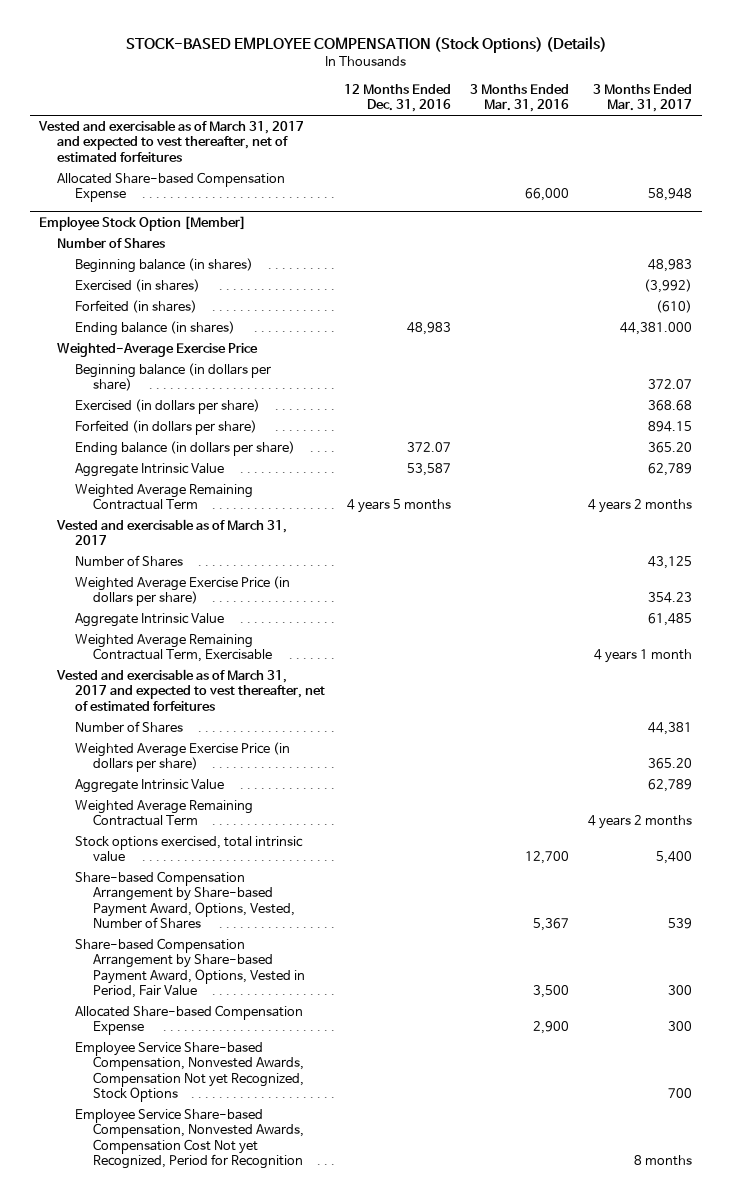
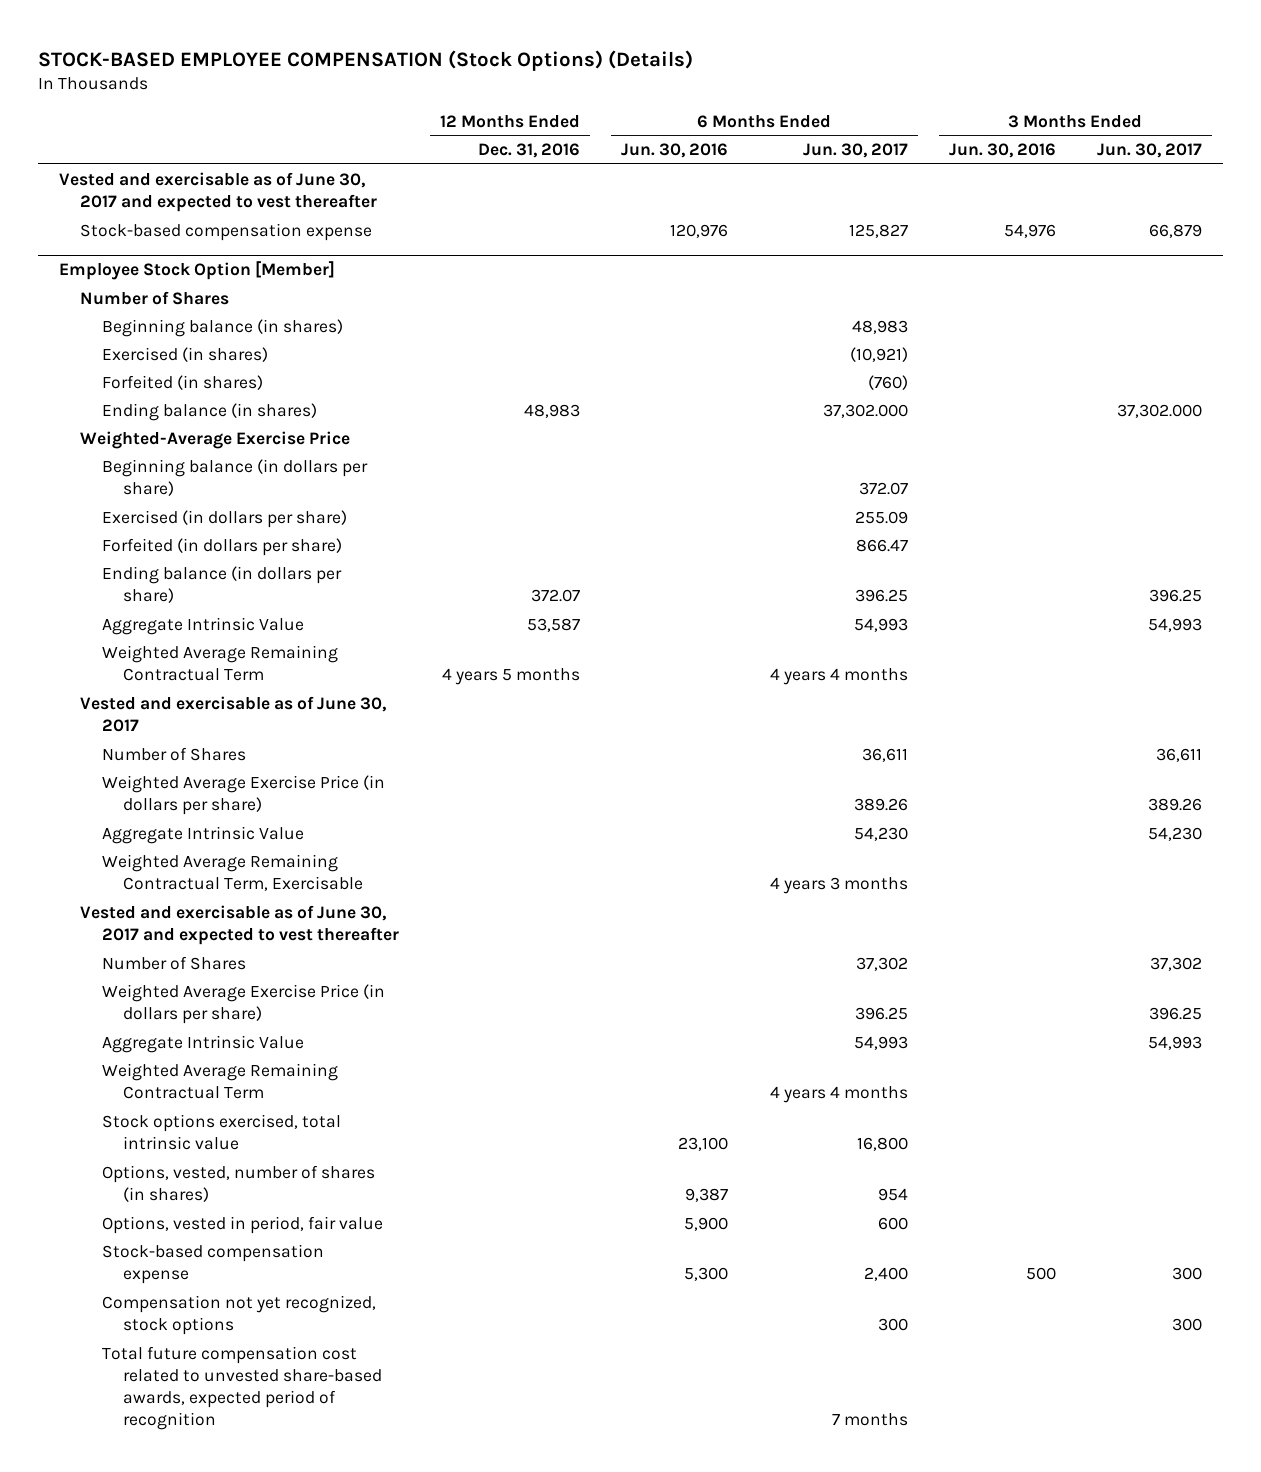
- | 12 Months Ended Dec. 31, 2016 | 3 Months Ended Mar. 31, 2016 | 3 Months Ended Mar. 31, 2017
+ | 12 Months Ended Dec. 31, 2016 | 6 Months Ended Jun. 30, 2016 | 6 Months Ended Jun. 30, 2017 | 3 Months Ended Jun. 30, 2016 | 3 Months Ended Jun. 30, 2017
- Vested and exercisable as of March 31, 2017 and expected to vest thereafter, net of estimated forfeitures
- Allocated Share-based Compensation Expense | | 66,000 | 58,948
+ Vested and exercisable as of June 30, 2017 and expected to vest thereafter
+ Stock-based compensation expense | | 120,976 | 125,827 | 54,976 | 66,879
@ Employee Stock Option [Member]
- Vested and exercisable as of March 31, 2017
+ Vested and exercisable as of June 30, 2017
- Vested and exercisable as of March 31, 2017 and expected to vest thereafter, net of estimated forfeitures
+ Vested and exercisable as of June 30, 2017 and expected to vest thereafter
- Share-based Compensation Arrangement by Share-based Payment Award, Options, Vested, Number of Shares | | 5,367 | 539
- Share-based Compensation Arrangement by Share-based Payment Award, Options, Vested in Period, Fair Value | | 3,500 | 300
- Allocated Share-based Compensation Expense | | 2,900 | 300
- Employee Service Share-based Compensation, Nonvested Awards, Compensation Not yet Recognized, Stock Options | | | 700
- Employee Service Share-based Compensation, Nonvested Awards, Compensation Cost Not yet Recognized, Period for Recognition | | | 8 months
+ Options, vested, number of shares (in shares) | | 9,387 | 954 | |
+ Options, vested in period, fair value | | 5,900 | 600 | |
+ Stock-based compensation expense | | 5,300 | 2,400 | 500 | 300
+ Compensation not yet recognized, stock options | | | 300 | | 300
+ Total future compensation cost related to unvested share-based awards, expected period of recognition | | | 7 months | |

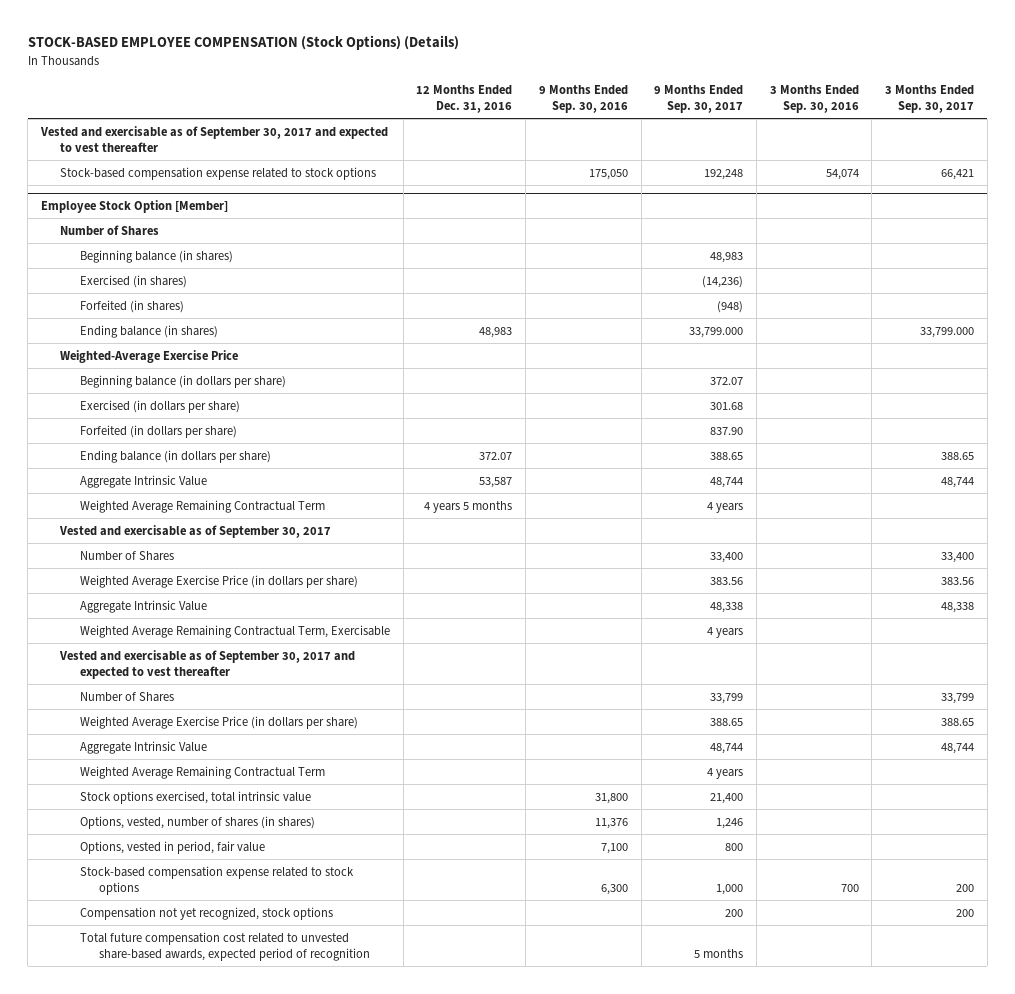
- | 12 Months Ended Dec. 31, 2016 | 6 Months Ended Jun. 30, 2016 | 6 Months Ended Jun. 30, 2017 | 3 Months Ended Jun. 30, 2016 | 3 Months Ended Jun. 30, 2017
+ | 12 Months Ended Dec. 31, 2016 | 9 Months Ended Sep. 30, 2016 | 9 Months Ended Sep. 30, 2017 | 3 Months Ended Sep. 30, 2016 | 3 Months Ended Sep. 30, 2017
- Vested and exercisable as of June 30, 2017 and expected to vest thereafter
- Stock-based compensation expense | | 120,976 | 125,827 | 54,976 | 66,879
+ Vested and exercisable as of September 30, 2017 and expected to vest thereafter
+ Stock-based compensation expense related to stock options | | 175,050 | 192,248 | 54,074 | 66,421
@ Employee Stock Option [Member]
- Vested and exercisable as of June 30, 2017
+ Vested and exercisable as of September 30, 2017
- Vested and exercisable as of June 30, 2017 and expected to vest thereafter
+ Vested and exercisable as of September 30, 2017 and expected to vest thereafter
- Stock-based compensation expense | | 5,300 | 2,400 | 500 | 300
+ Stock-based compensation expense related to stock options | | 6,300 | 1,000 | 700 | 200

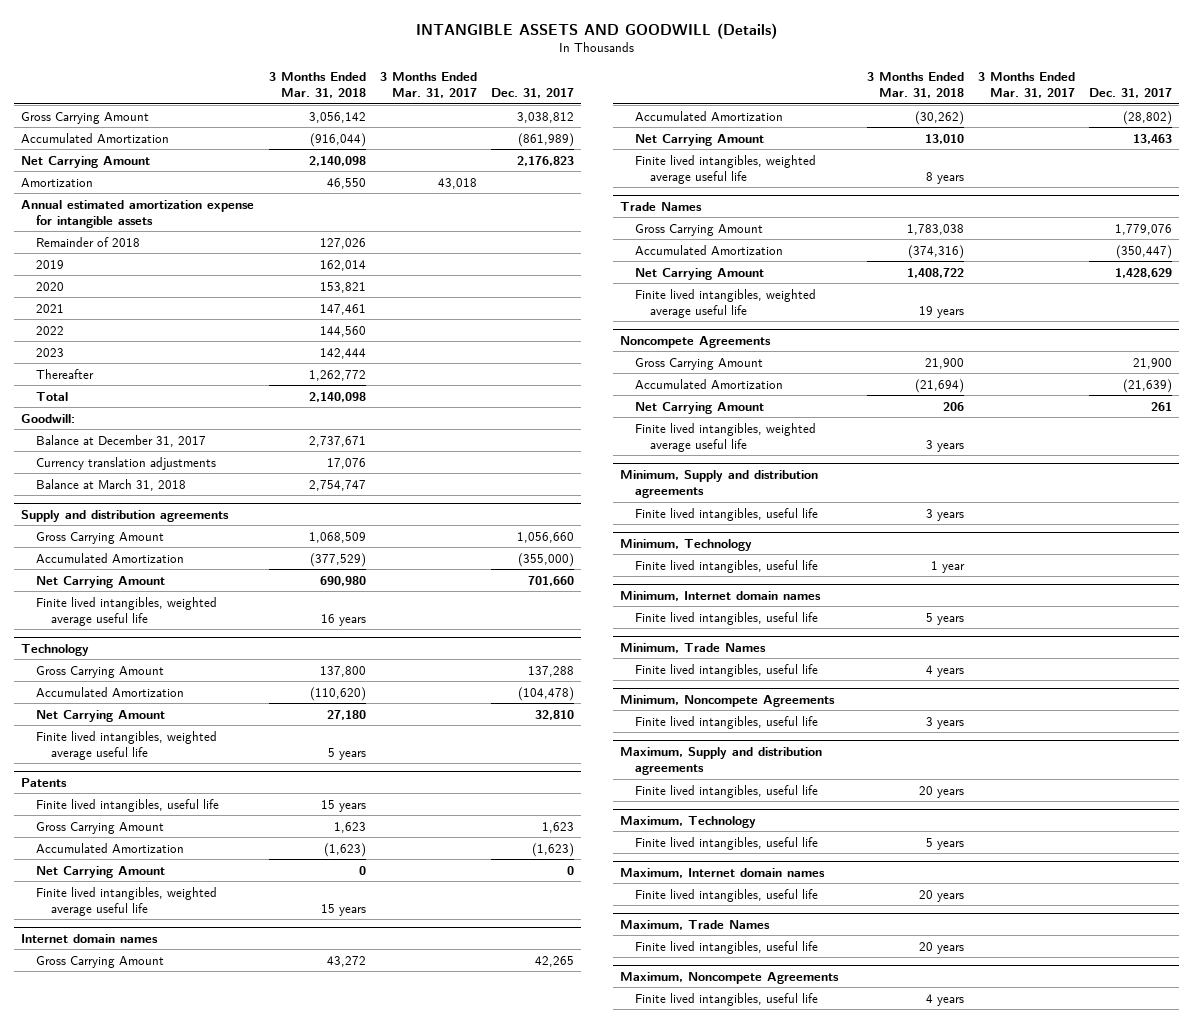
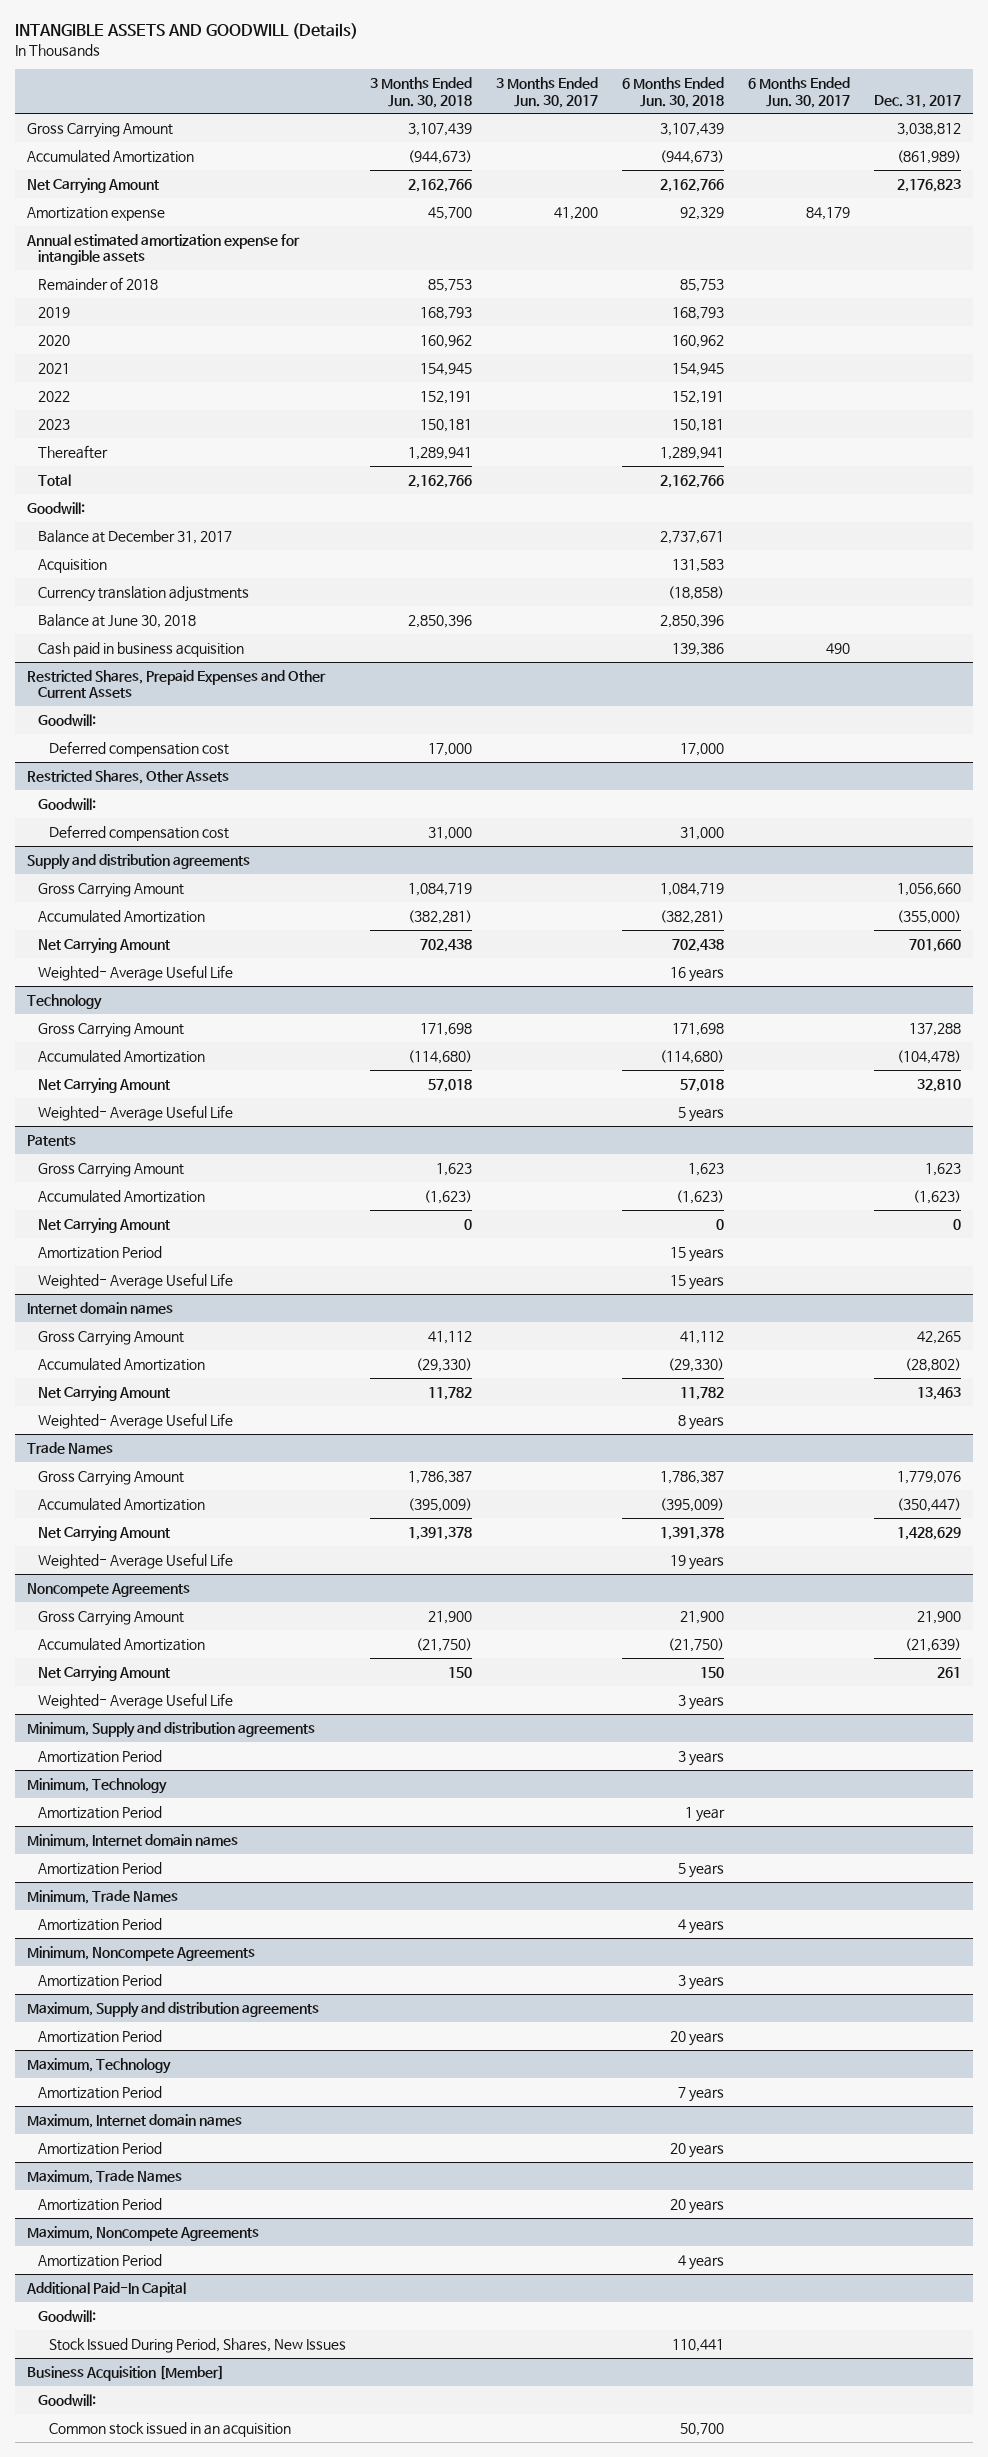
- | 3 Months Ended Mar. 31, 2018 | 3 Months Ended Mar. 31, 2017 | Dec. 31, 2017
+ | 3 Months Ended Jun. 30, 2018 | 3 Months Ended Jun. 30, 2017 | 6 Months Ended Jun. 30, 2018 | 6 Months Ended Jun. 30, 2017 | Dec. 31, 2017
- Amortization | 46,550 | 43,018 |
+ Amortization expense | 45,700 | 41,200 | 92,329 | 84,179 |
+ Acquisition | | | 131,583 | |
- Balance at March 31, 2018 | 2,754,747 | |
+ Balance at June 30, 2018 | 2,850,396 | | 2,850,396 | |
+ Cash paid in business acquisition | | | 139,386 | 490 |
+ Restricted Shares, Prepaid Expenses and Other Current Assets
+ Goodwill:
+ Deferred compensation cost | 17,000 | | 17,000 | |
+ Restricted Shares, Other Assets
+ Goodwill:
+ Deferred compensation cost | 31,000 | | 31,000 | |
@ Supply and distribution agreements
- Finite lived intangibles, weighted average useful life | 16 years | |
+ Weighted- Average Useful Life | | | 16 years | |
@ Technology
- Finite lived intangibles, weighted average useful life | 5 years | |
+ Weighted- Average Useful Life | | | 5 years | |
@ Patents
- Finite lived intangibles, useful life | 15 years | |
- Finite lived intangibles, weighted average useful life | 15 years | |
+ Amortization Period | | | 15 years | |
+ Weighted- Average Useful Life | | | 15 years | |
@ Internet domain names
- Finite lived intangibles, weighted average useful life | 8 years | |
+ Weighted- Average Useful Life | | | 8 years | |
@ Trade Names
- Finite lived intangibles, weighted average useful life | 19 years | |
+ Weighted- Average Useful Life | | | 19 years | |
@ Noncompete Agreements
- Finite lived intangibles, weighted average useful life | 3 years | |
+ Weighted- Average Useful Life | | | 3 years | |
@ Minimum, Supply and distribution agreements
- Finite lived intangibles, useful life | 3 years | |
+ Amortization Period | | | 3 years | |
@ Minimum, Technology
- Finite lived intangibles, useful life | 1 year | |
+ Amortization Period | | | 1 year | |
@ Minimum, Internet domain names
- Finite lived intangibles, useful life | 5 years | |
+ Amortization Period | | | 5 years | |
@ Minimum, Trade Names
- Finite lived intangibles, useful life | 4 years | |
+ Amortization Period | | | 4 years | |
@ Minimum, Noncompete Agreements
- Finite lived intangibles, useful life | 3 years | |
+ Amortization Period | | | 3 years | |
@ Maximum, Supply and distribution agreements
- Finite lived intangibles, useful life | 20 years | |
+ Amortization Period | | | 20 years | |
@ Maximum, Technology
- Finite lived intangibles, useful life | 5 years | |
+ Amortization Period | | | 7 years | |
@ Maximum, Internet domain names
- Finite lived intangibles, useful life | 20 years | |
+ Amortization Period | | | 20 years | |
@ Maximum, Trade Names
- Finite lived intangibles, useful life | 20 years | |
+ Amortization Period | | | 20 years | |
@ Maximum, Noncompete Agreements
- Finite lived intangibles, useful life | 4 years | |
+ Amortization Period | | | 4 years | |
+ Additional Paid-In Capital
+ Goodwill:
+ Stock Issued During Period, Shares, New Issues | | | 110,441 | |
+ Business Acquisition [Member]
+ Goodwill:
+ Common stock issued in an acquisition | | | 50,700 | |

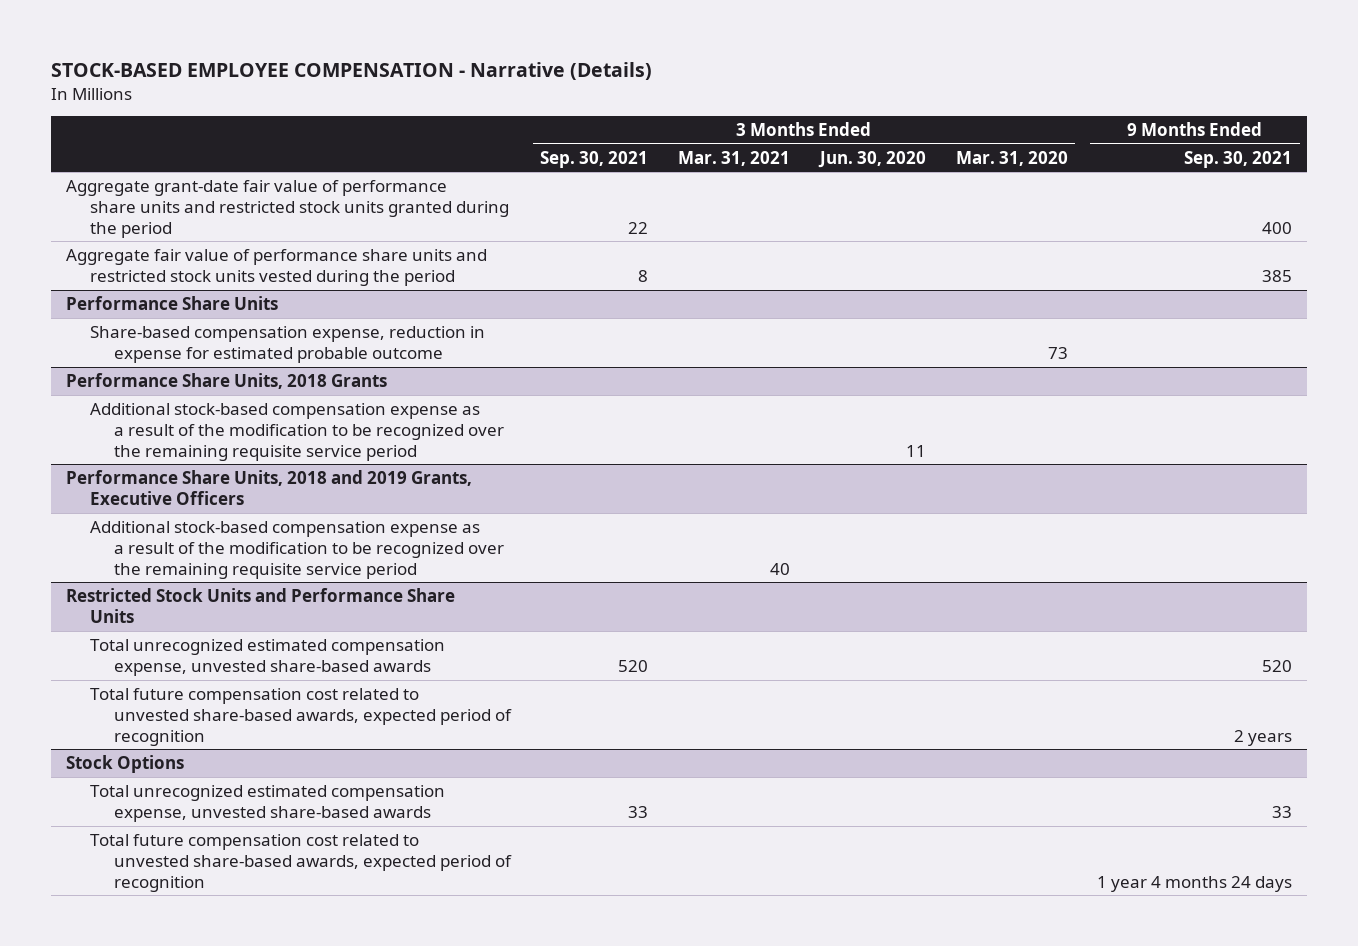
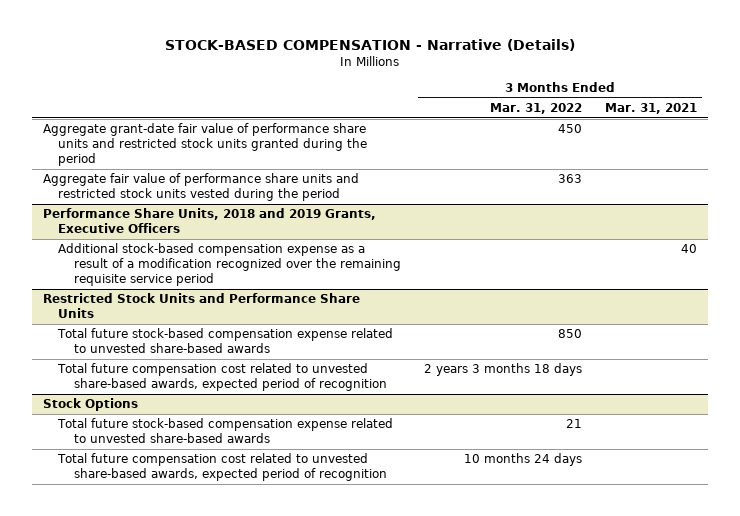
- STOCK-BASED EMPLOYEE COMPENSATION - Narrative (Details)
+ STOCK-BASED COMPENSATION - Narrative (Details)
- | 3 Months Ended Sep. 30, 2021 | 3 Months Ended Mar. 31, 2021 | 3 Months Ended Jun. 30, 2020 | 3 Months Ended Mar. 31, 2020 | 9 Months Ended Sep. 30, 2021
+ | 3 Months Ended Mar. 31, 2022 | 3 Months Ended Mar. 31, 2021
- Performance Share Units
- Share-based compensation expense, reduction in expense for estimated probable outcome | | | | 73 |
- Performance Share Units, 2018 Grants
- Additional stock-based compensation expense as a result of the modification to be recognized over the remaining requisite service period | | | 11 | |
@ Performance Share Units, 2018 and 2019 Grants, Executive Officers
- Additional stock-based compensation expense as a result of the modification to be recognized over the remaining requisite service period | | 40 | | |
+ Additional stock-based compensation expense as a result of a modification recognized over the remaining requisite service period | | 40
@ Restricted Stock Units and Performance Share Units
- Total unrecognized estimated compensation expense, unvested share-based awards | 520 | | | | 520
+ Total future stock-based compensation expense related to unvested share-based awards | 850 |
@ Stock Options
- Total unrecognized estimated compensation expense, unvested share-based awards | 33 | | | | 33
+ Total future stock-based compensation expense related to unvested share-based awards | 21 |

